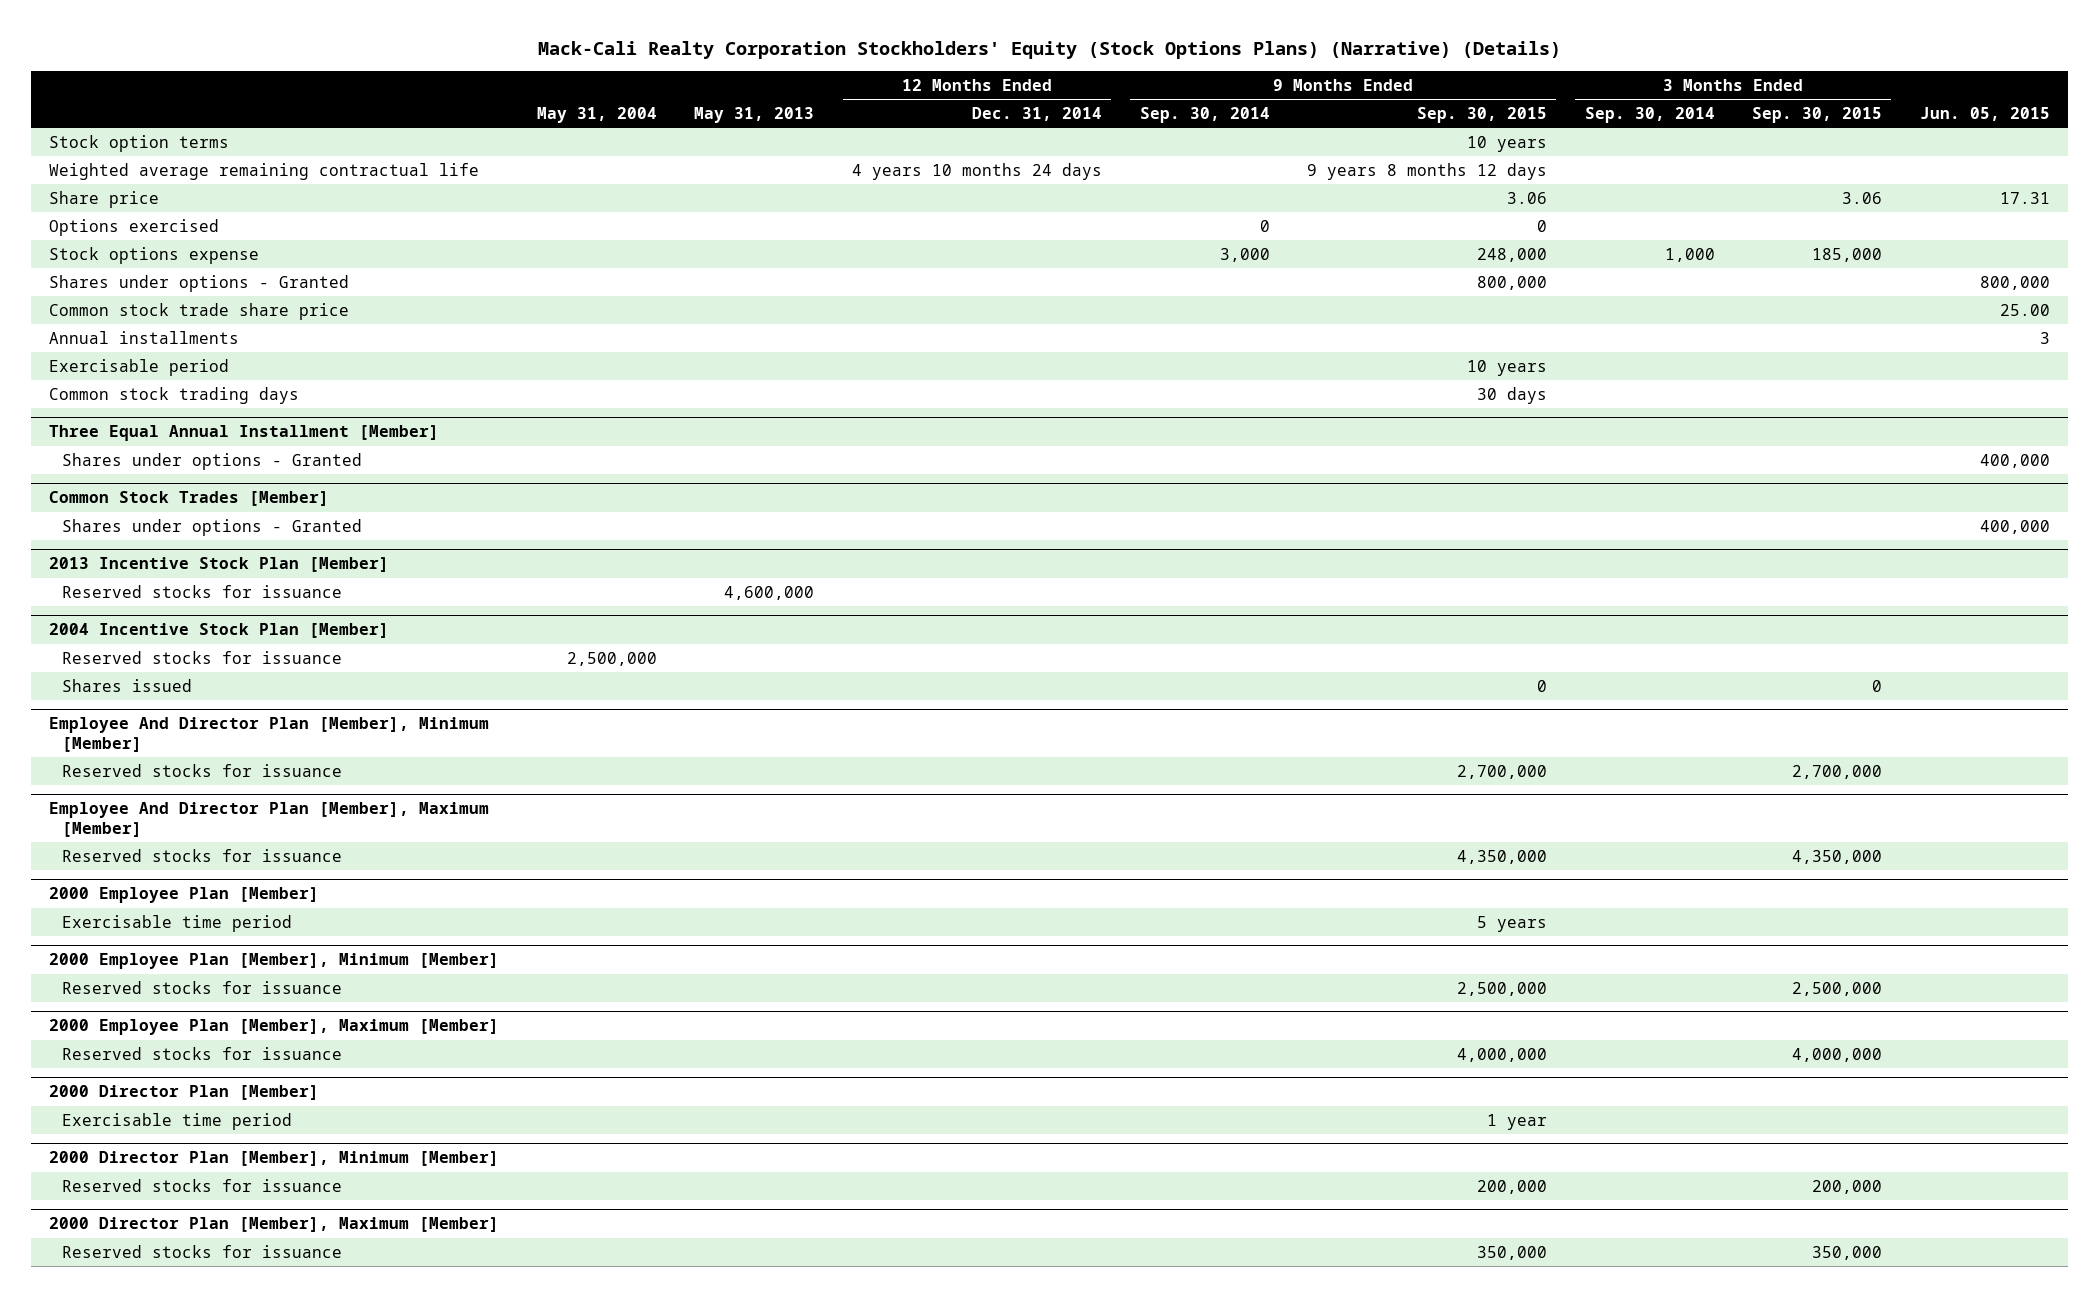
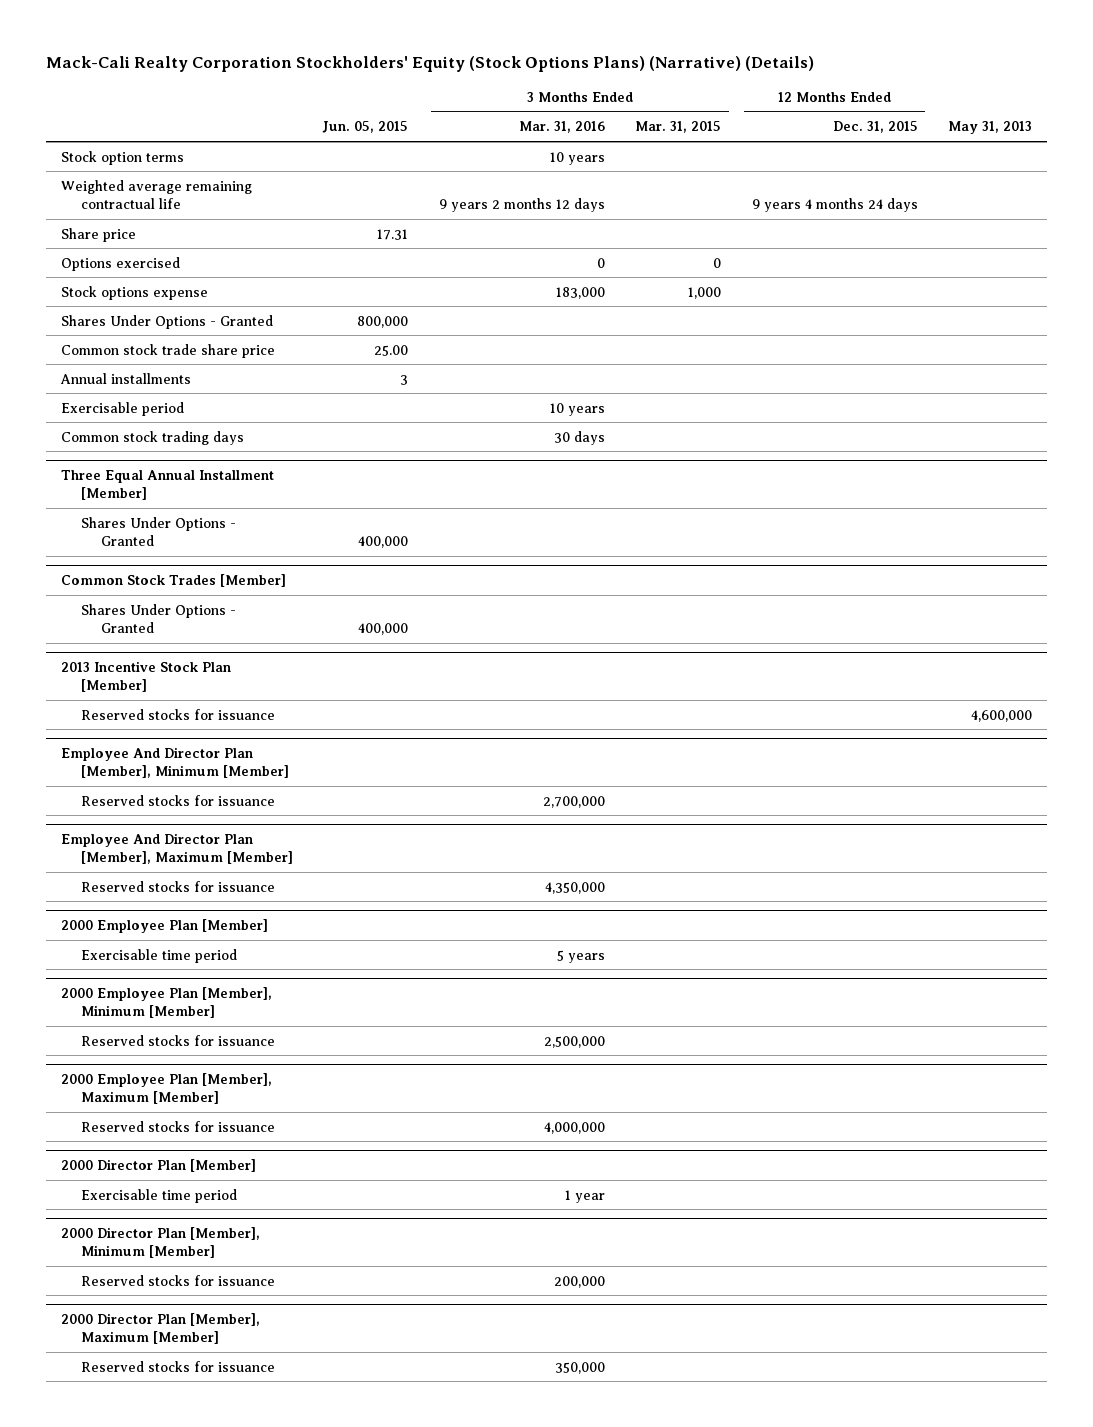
- | May 31, 2004 | May 31, 2013 | 12 Months Ended Dec. 31, 2014 | 9 Months Ended Sep. 30, 2014 | 9 Months Ended Sep. 30, 2015 | 3 Months Ended Sep. 30, 2014 | 3 Months Ended Sep. 30, 2015 | Jun. 05, 2015
+ | Jun. 05, 2015 | 3 Months Ended Mar. 31, 2016 | 3 Months Ended Mar. 31, 2015 | 12 Months Ended Dec. 31, 2015 | May 31, 2013
- Shares under options - Granted | | | | | 800,000 | | | 800,000
+ Shares Under Options - Granted | 800,000 | | | |
@ Three Equal Annual Installment [Member]
- Shares under options - Granted | | | | | | | | 400,000
+ Shares Under Options - Granted | 400,000 | | | |
@ Common Stock Trades [Member]
- Shares under options - Granted | | | | | | | | 400,000
+ Shares Under Options - Granted | 400,000 | | | |
- 2004 Incentive Stock Plan [Member]
- Reserved stocks for issuance | 2,500,000 | | | | | | |
- Shares issued | | | | | 0 | | 0 |

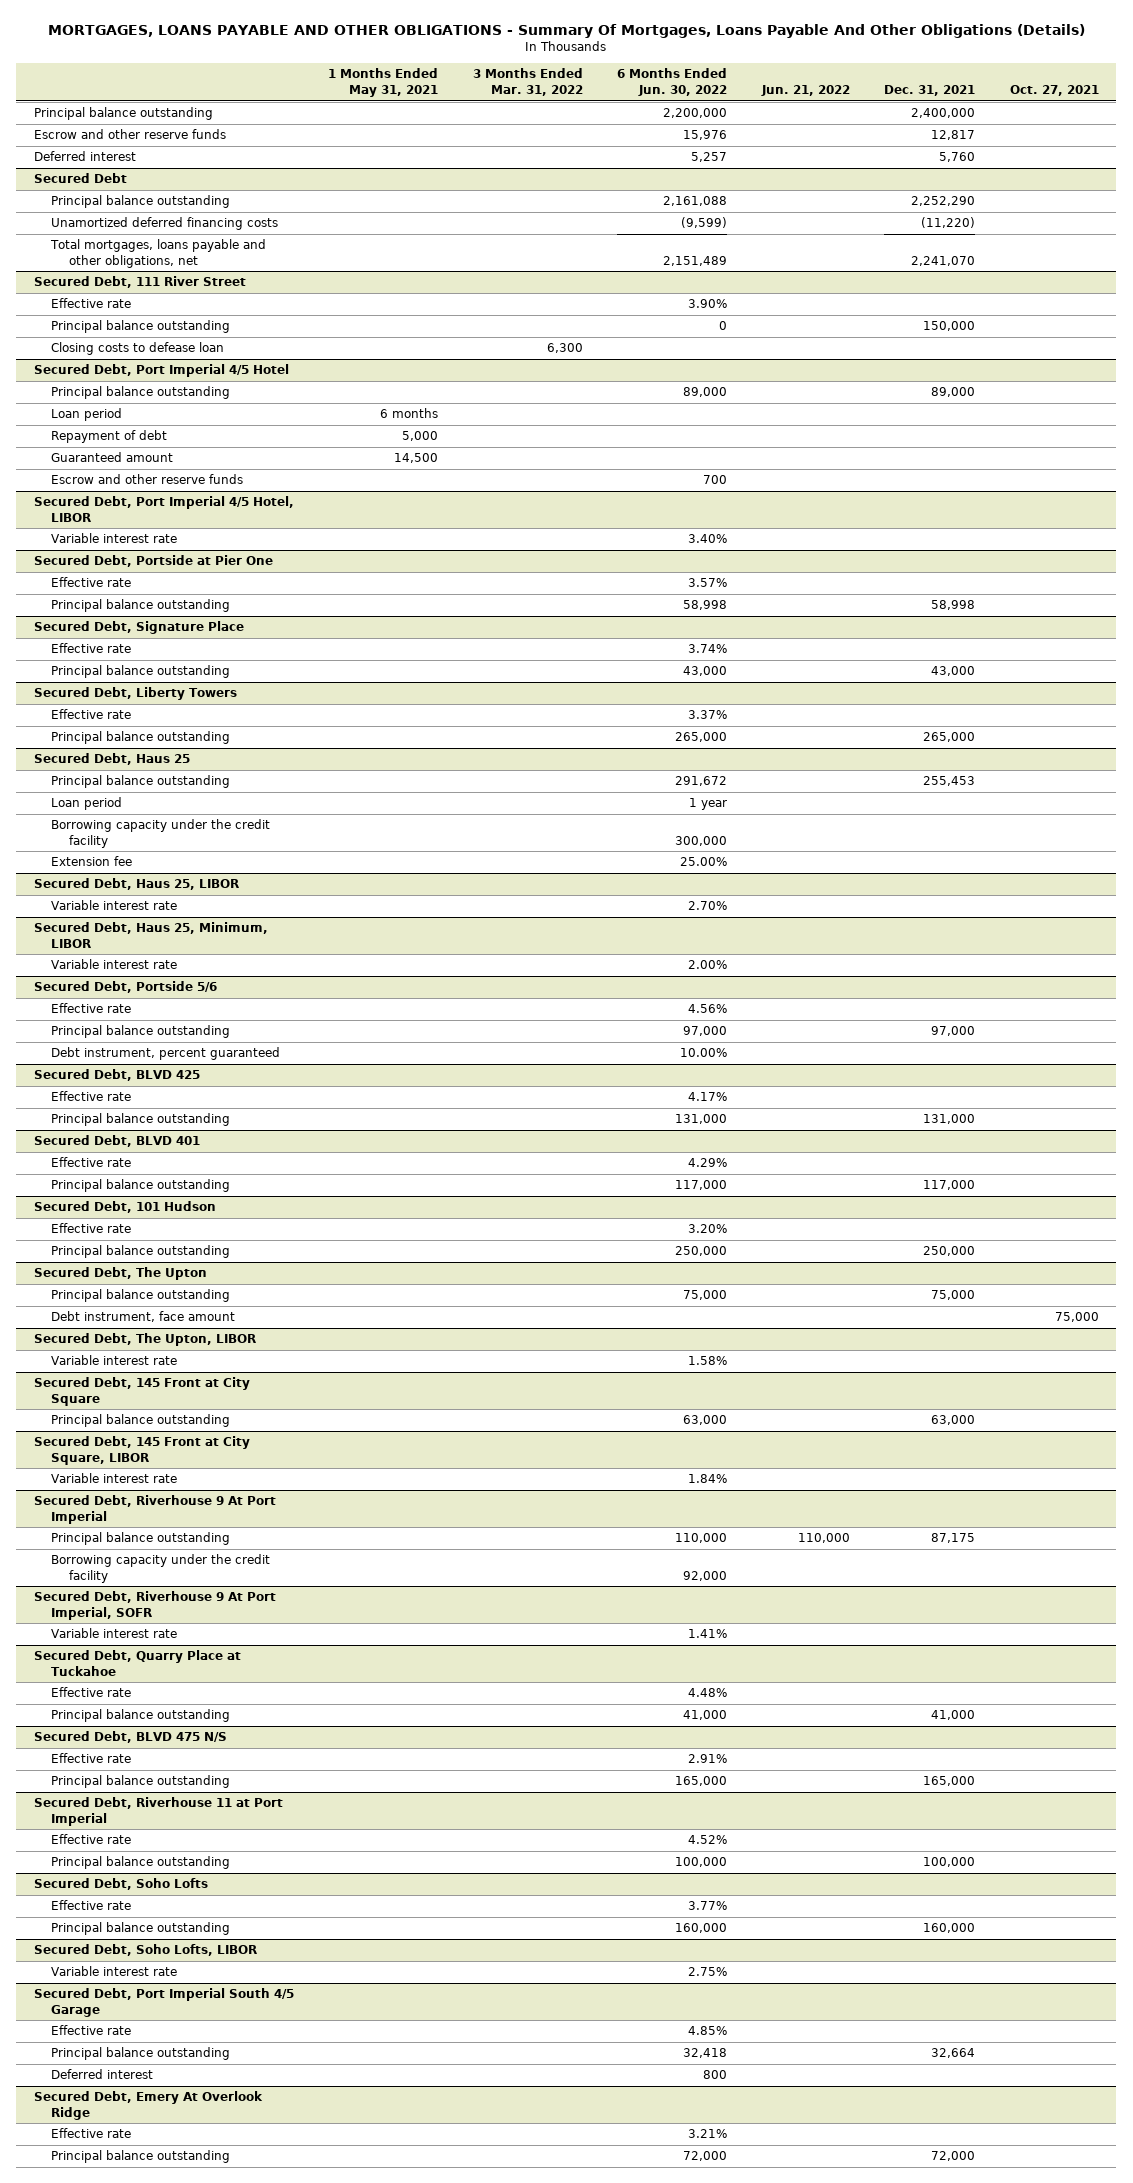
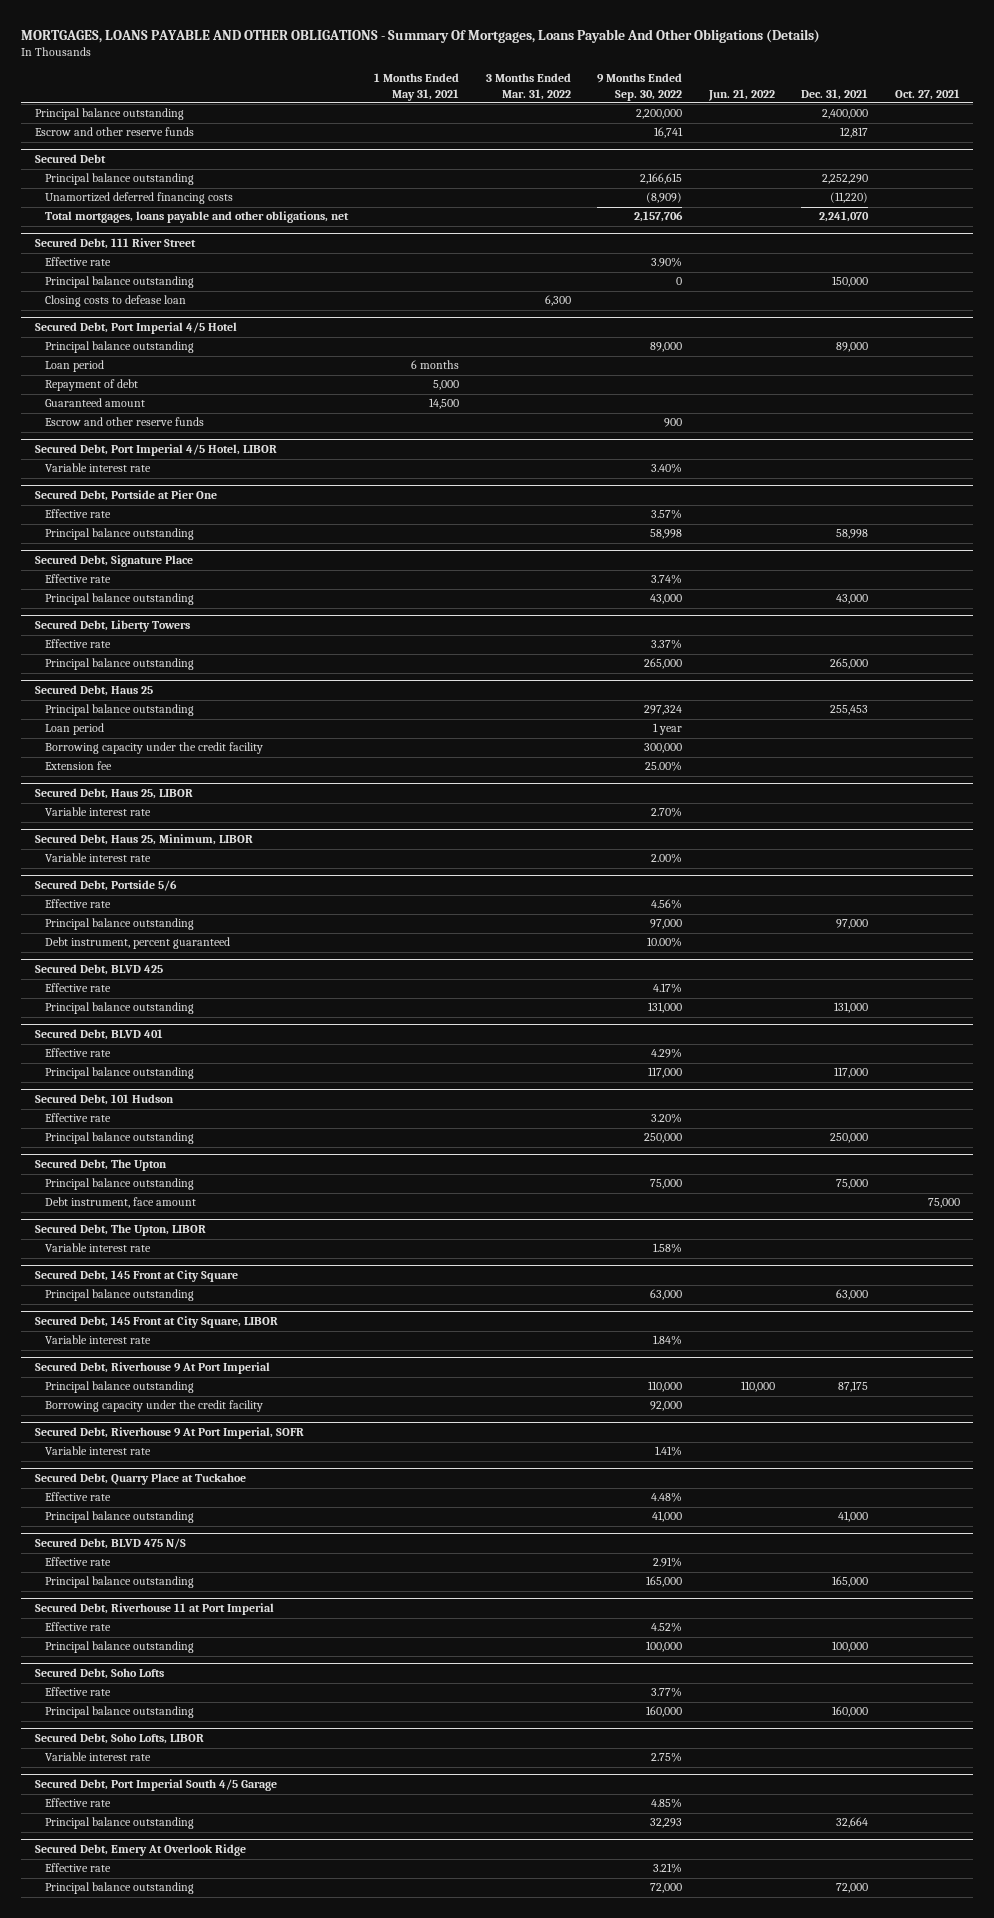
- | 1 Months Ended May 31, 2021 | 3 Months Ended Mar. 31, 2022 | 6 Months Ended Jun. 30, 2022 | Jun. 21, 2022 | Dec. 31, 2021 | Oct. 27, 2021
+ | 1 Months Ended May 31, 2021 | 3 Months Ended Mar. 31, 2022 | 9 Months Ended Sep. 30, 2022 | Jun. 21, 2022 | Dec. 31, 2021 | Oct. 27, 2021
- Deferred interest | | | 5,257 | | 5,760 |
@ Secured Debt, Port Imperial South 4/5 Garage
- Deferred interest | | | 800 | | |

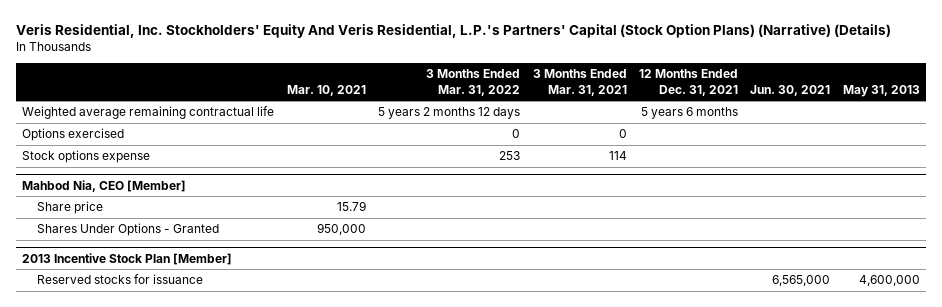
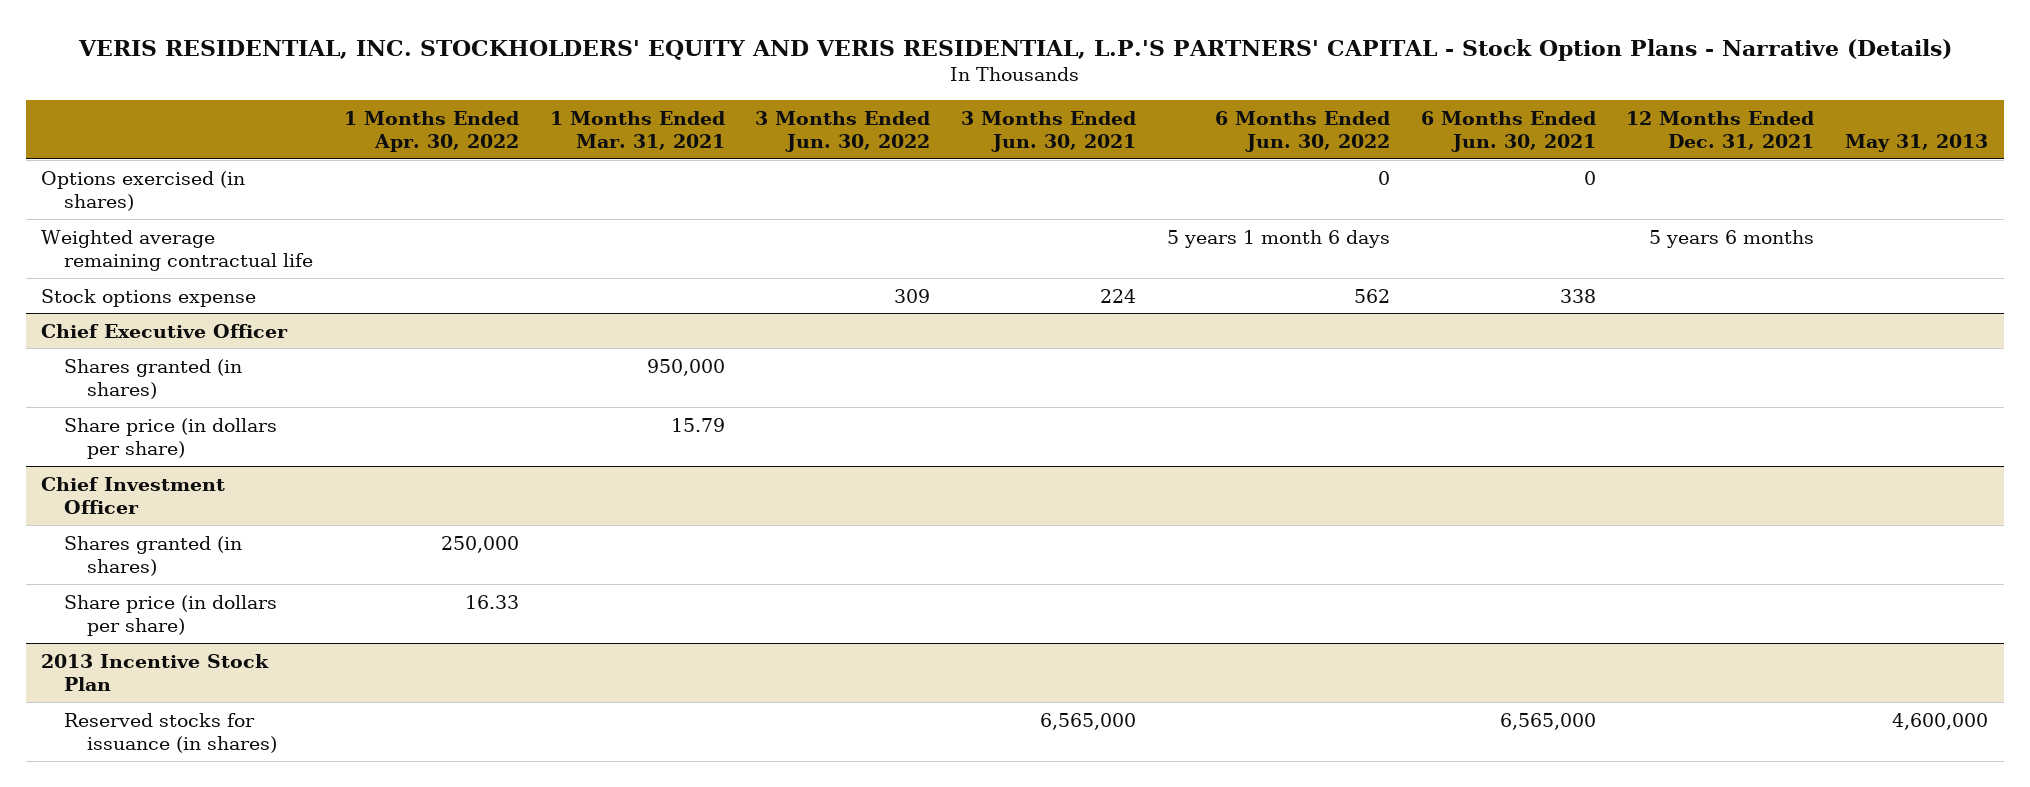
- Veris Residential, Inc. Stockholders' Equity And Veris Residential, L.P.'s Partners' Capital (Stock Option Plans) (Narrative) (Details)
+ VERIS RESIDENTIAL, INC. STOCKHOLDERS' EQUITY AND VERIS RESIDENTIAL, L.P.'S PARTNERS' CAPITAL - Stock Option Plans - Narrative (Details)
- | Mar. 10, 2021 | 3 Months Ended Mar. 31, 2022 | 3 Months Ended Mar. 31, 2021 | 12 Months Ended Dec. 31, 2021 | Jun. 30, 2021 | May 31, 2013
+ | 1 Months Ended Apr. 30, 2022 | 1 Months Ended Mar. 31, 2021 | 3 Months Ended Jun. 30, 2022 | 3 Months Ended Jun. 30, 2021 | 6 Months Ended Jun. 30, 2022 | 6 Months Ended Jun. 30, 2021 | 12 Months Ended Dec. 31, 2021 | May 31, 2013
+ Options exercised (in shares) | | | | | 0 | 0 | |
- Options exercised | | 0 | 0 | | |
- Mahbod Nia, CEO [Member]
- Share price | 15.79 | | | | |
- Shares Under Options - Granted | 950,000 | | | | |
- 2013 Incentive Stock Plan [Member]
- Reserved stocks for issuance | | | | | 6,565,000 | 4,600,000
+ Chief Executive Officer
+ Shares granted (in shares) | | 950,000 | | | | | |
+ Share price (in dollars per share) | | 15.79 | | | | | |
+ Chief Investment Officer
+ Shares granted (in shares) | 250,000 | | | | | | |
+ Share price (in dollars per share) | 16.33 | | | | | | |
+ 2013 Incentive Stock Plan
+ Reserved stocks for issuance (in shares) | | | | 6,565,000 | | 6,565,000 | | 4,600,000

